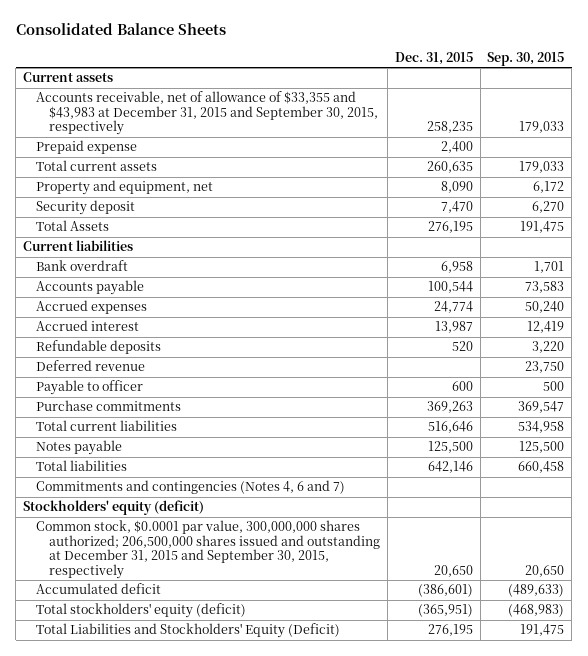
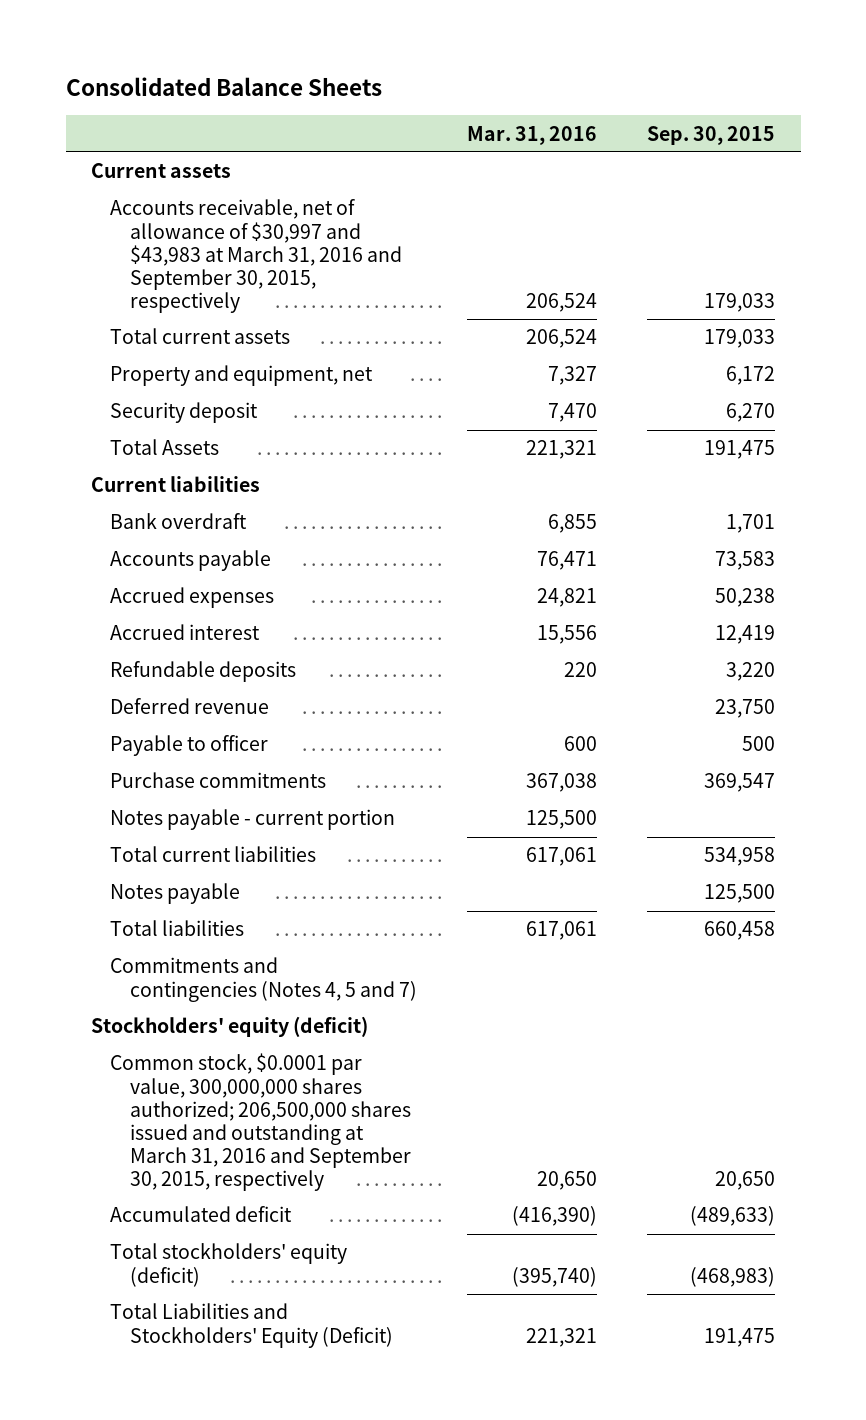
- | Dec. 31, 2015 | Sep. 30, 2015
+ | Mar. 31, 2016 | Sep. 30, 2015
- Accounts receivable, net of allowance of $33,355 and $43,983 at December 31, 2015 and September 30, 2015, respectively | 258,235 | 179,033
- Prepaid expense | 2,400 |
+ Accounts receivable, net of allowance of $30,997 and $43,983 at March 31, 2016 and September 30, 2015, respectively | 206,524 | 179,033
- Accrued expenses | 24,774 | 50,240
+ Accrued expenses | 24,821 | 50,238
+ Notes payable - current portion | 125,500 |
- Commitments and contingencies (Notes 4, 6 and 7)
+ Commitments and contingencies (Notes 4, 5 and 7)
- Common stock, $0.0001 par value, 300,000,000 shares authorized; 206,500,000 shares issued and outstanding at December 31, 2015 and September 30, 2015, respectively | 20,650 | 20,650
+ Common stock, $0.0001 par value, 300,000,000 shares authorized; 206,500,000 shares issued and outstanding at March 31, 2016 and September 30, 2015, respectively | 20,650 | 20,650

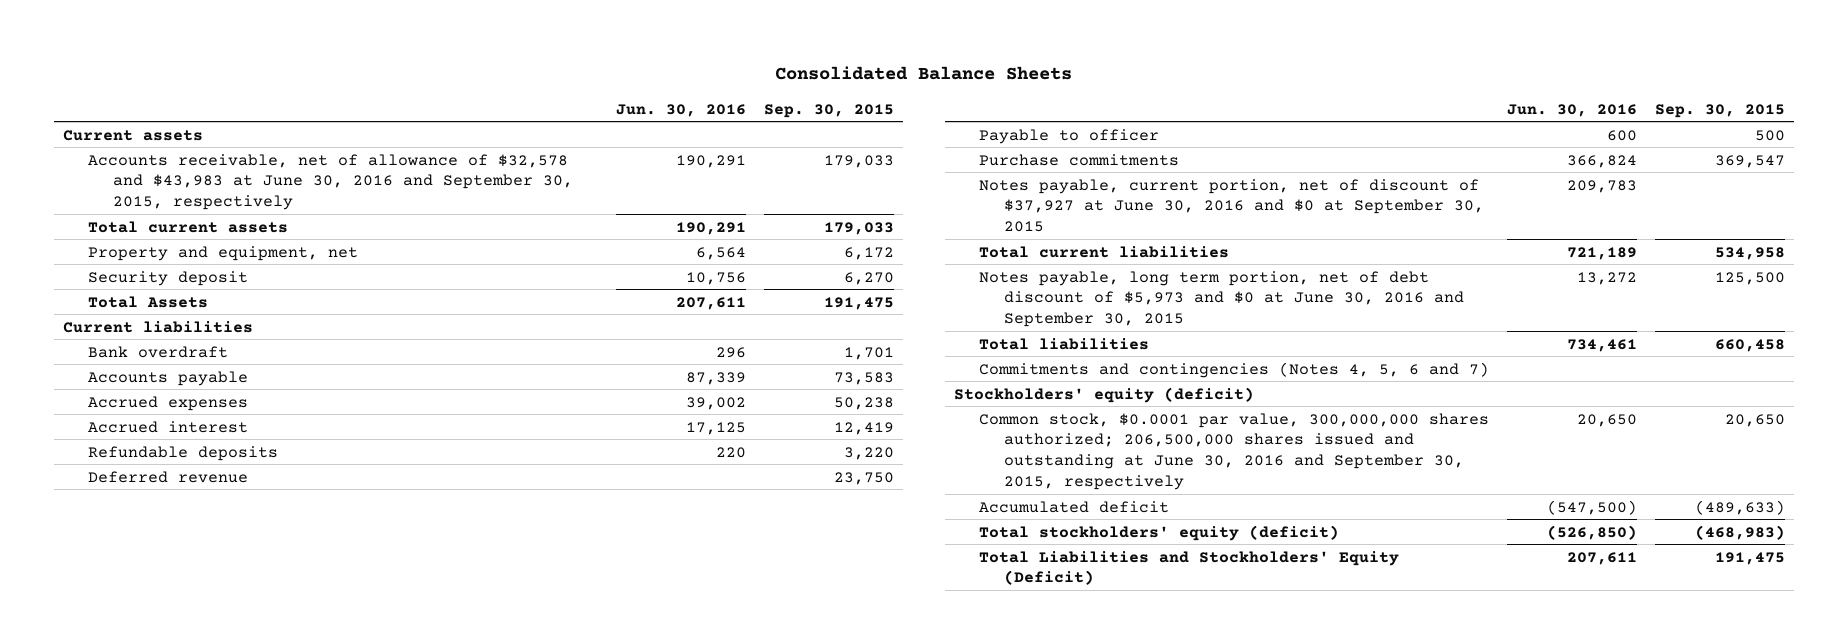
- | Mar. 31, 2016 | Sep. 30, 2015
+ | Jun. 30, 2016 | Sep. 30, 2015
- Accounts receivable, net of allowance of $30,997 and $43,983 at March 31, 2016 and September 30, 2015, respectively | 206,524 | 179,033
+ Accounts receivable, net of allowance of $32,578 and $43,983 at June 30, 2016 and September 30, 2015, respectively | 190,291 | 179,033
- Notes payable - current portion | 125,500 |
+ Notes payable, current portion, net of discount of $37,927 at June 30, 2016 and $0 at September 30, 2015 | 209,783 |
- Notes payable | | 125,500
+ Notes payable, long term portion, net of debt discount of $5,973 and $0 at June 30, 2016 and September 30, 2015 | 13,272 | 125,500
- Commitments and contingencies (Notes 4, 5 and 7)
+ Commitments and contingencies (Notes 4, 5, 6 and 7)
- Common stock, $0.0001 par value, 300,000,000 shares authorized; 206,500,000 shares issued and outstanding at March 31, 2016 and September 30, 2015, respectively | 20,650 | 20,650
+ Common stock, $0.0001 par value, 300,000,000 shares authorized; 206,500,000 shares issued and outstanding at June 30, 2016 and September 30, 2015, respectively | 20,650 | 20,650

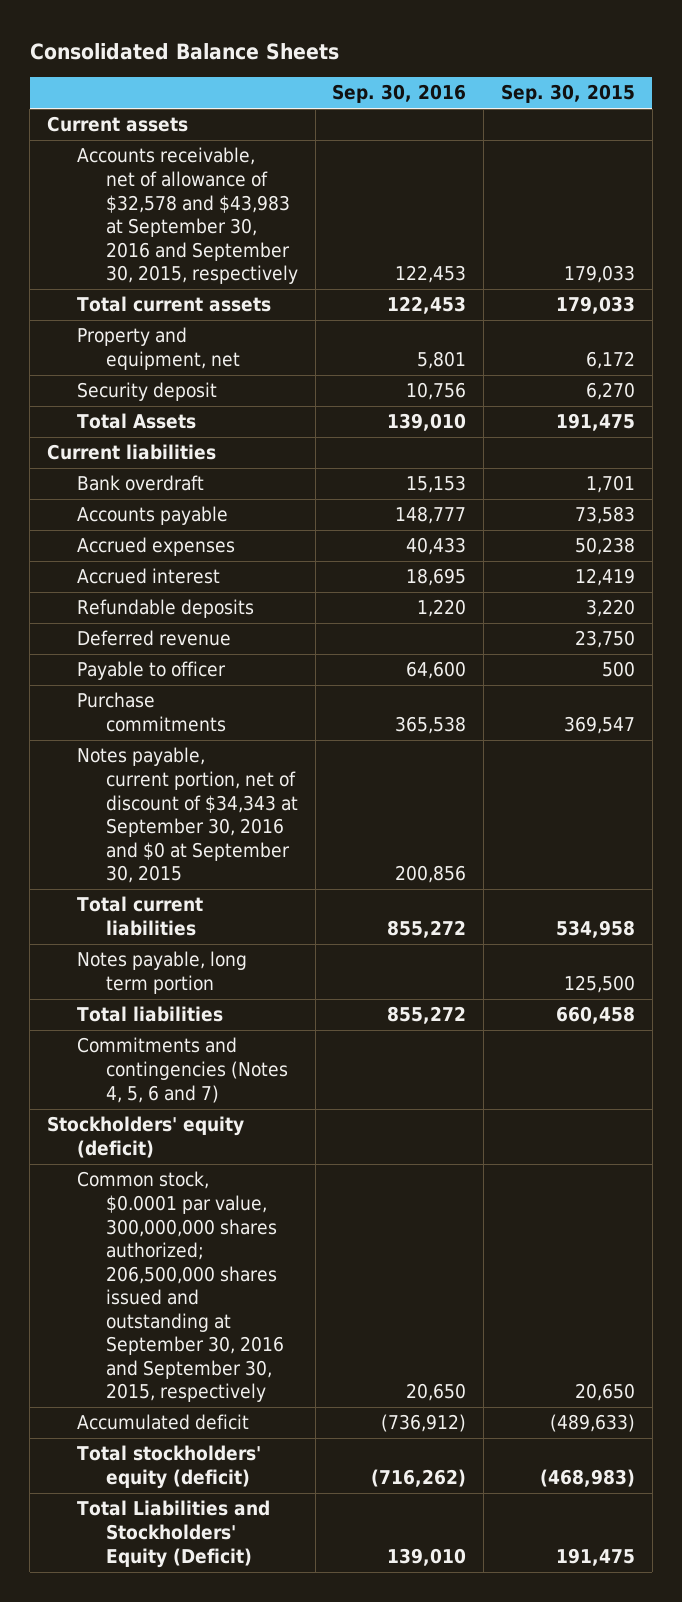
- | Jun. 30, 2016 | Sep. 30, 2015
+ | Sep. 30, 2016 | Sep. 30, 2015
- Accounts receivable, net of allowance of $32,578 and $43,983 at June 30, 2016 and September 30, 2015, respectively | 190,291 | 179,033
+ Accounts receivable, net of allowance of $32,578 and $43,983 at September 30, 2016 and September 30, 2015, respectively | 122,453 | 179,033
- Notes payable, current portion, net of discount of $37,927 at June 30, 2016 and $0 at September 30, 2015 | 209,783 |
+ Notes payable, current portion, net of discount of $34,343 at September 30, 2016 and $0 at September 30, 2015 | 200,856 |
- Notes payable, long term portion, net of debt discount of $5,973 and $0 at June 30, 2016 and September 30, 2015 | 13,272 | 125,500
+ Notes payable, long term portion | | 125,500
- Common stock, $0.0001 par value, 300,000,000 shares authorized; 206,500,000 shares issued and outstanding at June 30, 2016 and September 30, 2015, respectively | 20,650 | 20,650
+ Common stock, $0.0001 par value, 300,000,000 shares authorized; 206,500,000 shares issued and outstanding at September 30, 2016 and September 30, 2015, respectively | 20,650 | 20,650

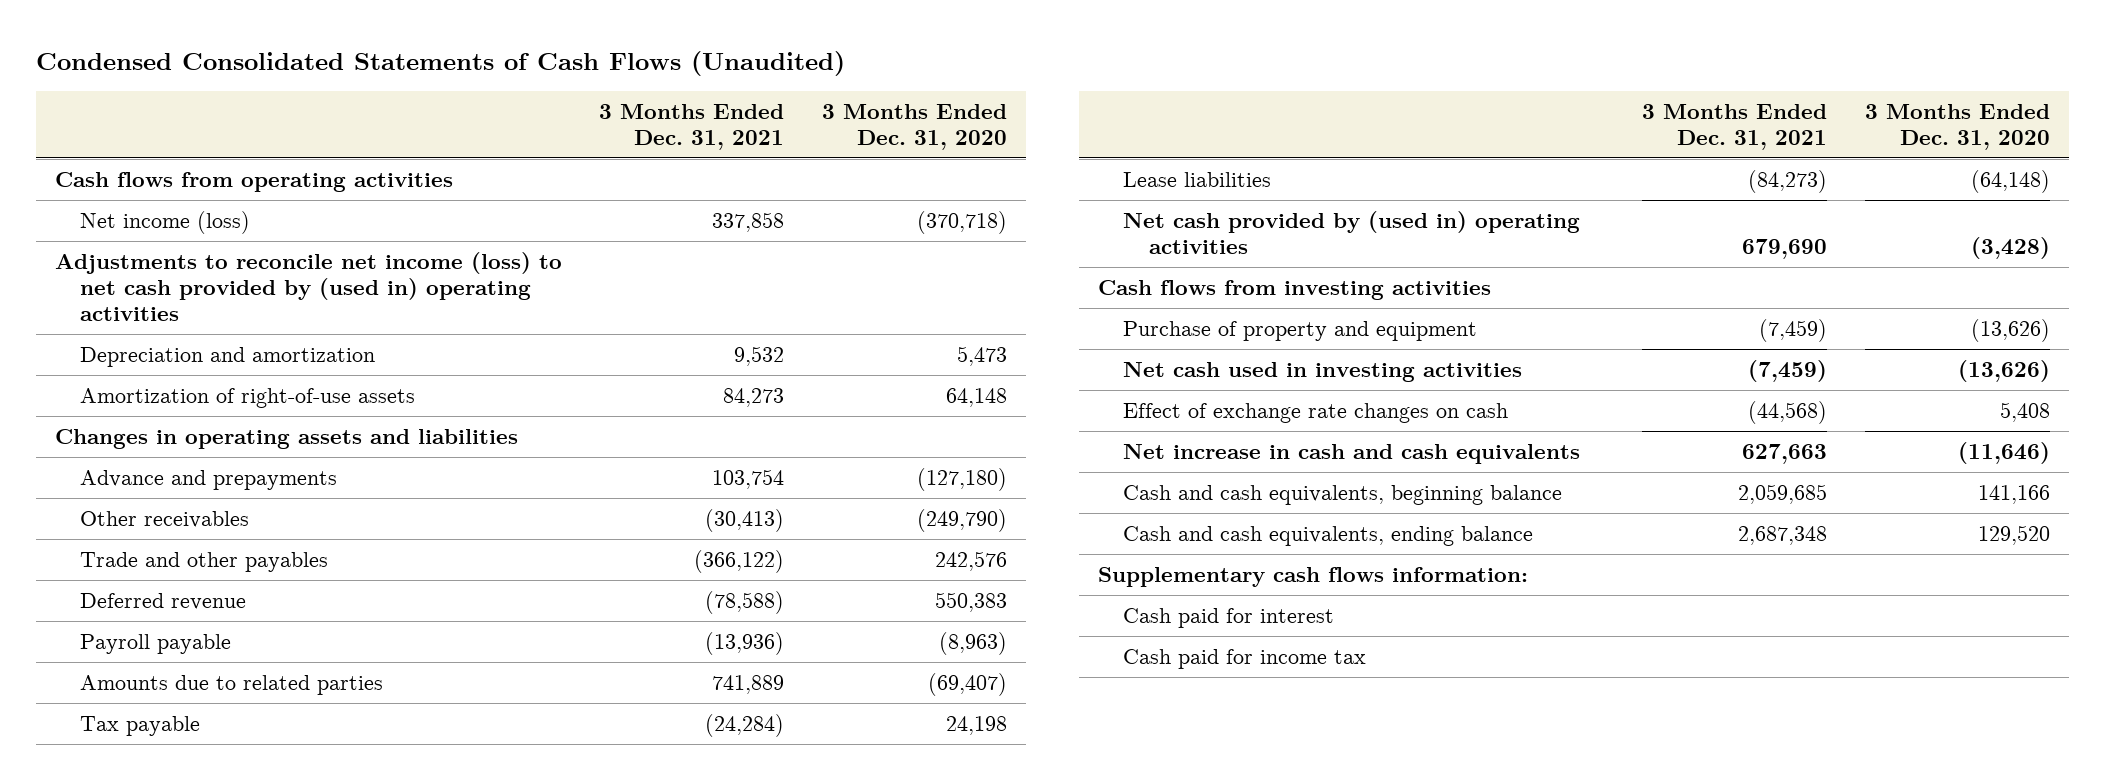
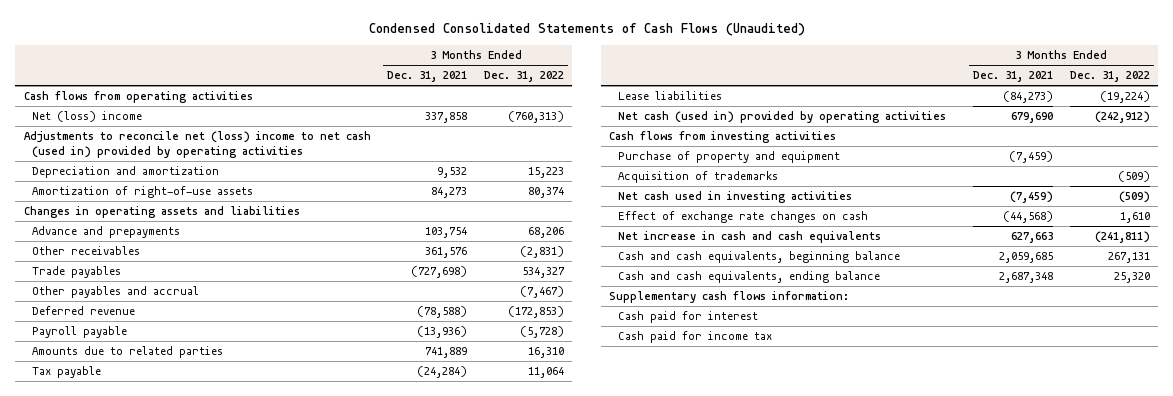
- | 3 Months Ended Dec. 31, 2021 | 3 Months Ended Dec. 31, 2020
+ | 3 Months Ended Dec. 31, 2021 | 3 Months Ended Dec. 31, 2022
- Net income (loss) | 337,858 | (370,718)
- Adjustments to reconcile net income (loss) to net cash provided by (used in) operating activities
+ Net (loss) income | 337,858 | (760,313)
+ Adjustments to reconcile net (loss) income to net cash (used in) provided by operating activities
- Other receivables | (30,413) | (249,790)
- Trade and other payables | (366,122) | 242,576
+ Other receivables | 361,576 | (2,831)
+ Trade payables | (727,698) | 534,327
+ Other payables and accrual | | (7,467)
- Net cash provided by (used in) operating activities | 679,690 | (3,428)
+ Net cash (used in) provided by operating activities | 679,690 | (242,912)
+ Acquisition of trademarks | | (509)

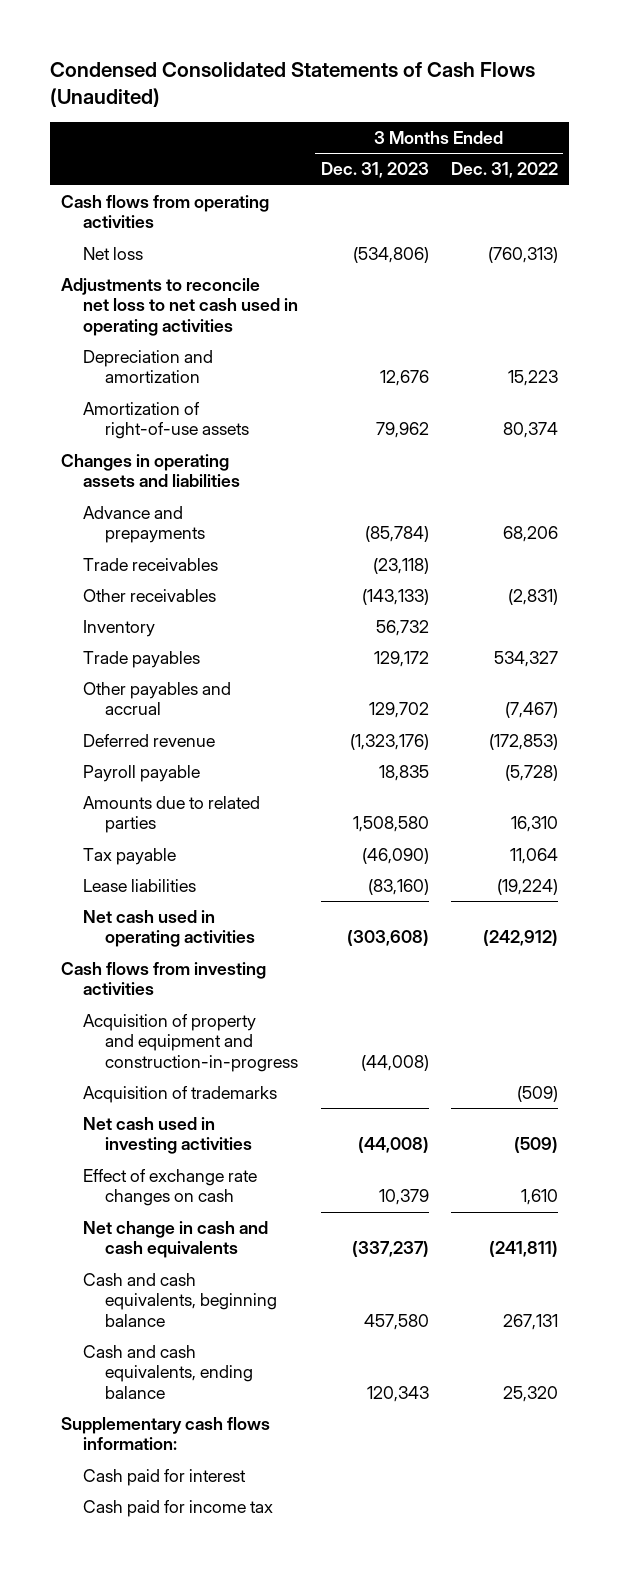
- | 3 Months Ended Dec. 31, 2021 | 3 Months Ended Dec. 31, 2022
+ | 3 Months Ended Dec. 31, 2023 | 3 Months Ended Dec. 31, 2022
- Net (loss) income | 337,858 | (760,313)
- Adjustments to reconcile net (loss) income to net cash (used in) provided by operating activities
+ Net loss | (534,806) | (760,313)
+ Adjustments to reconcile net loss to net cash used in operating activities
+ Trade receivables | (23,118) |
+ Inventory | 56,732 |
- Net cash (used in) provided by operating activities | 679,690 | (242,912)
+ Net cash used in operating activities | (303,608) | (242,912)
- Purchase of property and equipment | (7,459) |
+ Acquisition of property and equipment and construction-in-progress | (44,008) |
- Net increase in cash and cash equivalents | 627,663 | (241,811)
+ Net change in cash and cash equivalents | (337,237) | (241,811)

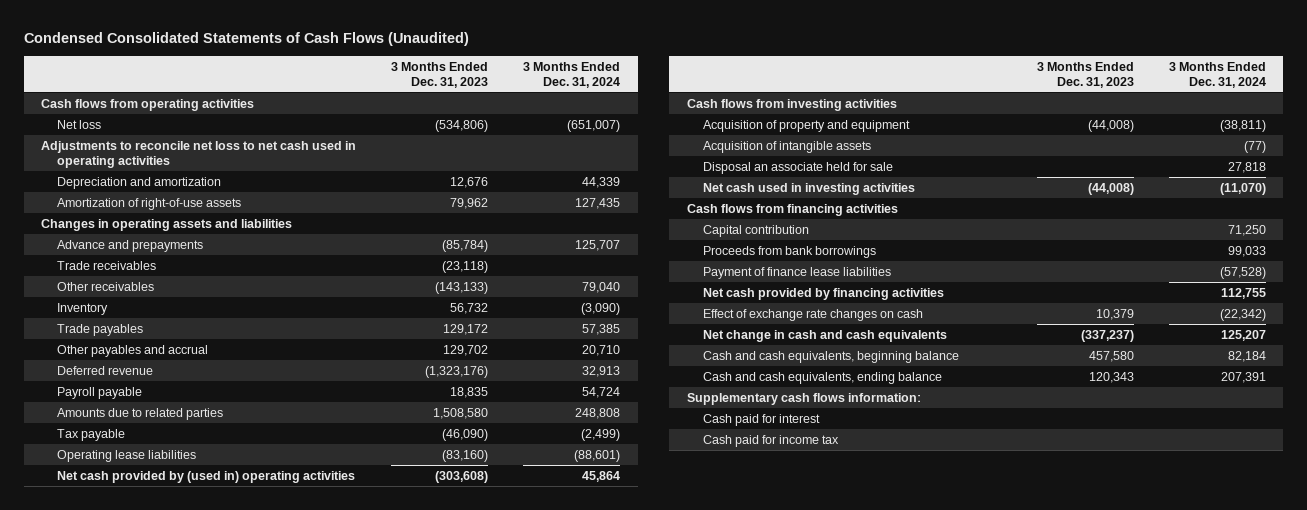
- | 3 Months Ended Dec. 31, 2023 | 3 Months Ended Dec. 31, 2022
+ | 3 Months Ended Dec. 31, 2023 | 3 Months Ended Dec. 31, 2024
- Lease liabilities | (83,160) | (19,224)
- Net cash used in operating activities | (303,608) | (242,912)
+ Operating lease liabilities | (83,160) | (88,601)
+ Net cash provided by (used in) operating activities | (303,608) | 45,864
- Acquisition of property and equipment and construction-in-progress | (44,008) |
- Acquisition of trademarks | | (509)
+ Acquisition of property and equipment | (44,008) | (38,811)
+ Acquisition of intangible assets | | (77)
+ Disposal an associate held for sale | | 27,818
+ Cash flows from financing activities
+ Capital contribution | | 71,250
+ Proceeds from bank borrowings | | 99,033
+ Payment of finance lease liabilities | | (57,528)
+ Net cash provided by financing activities | | 112,755

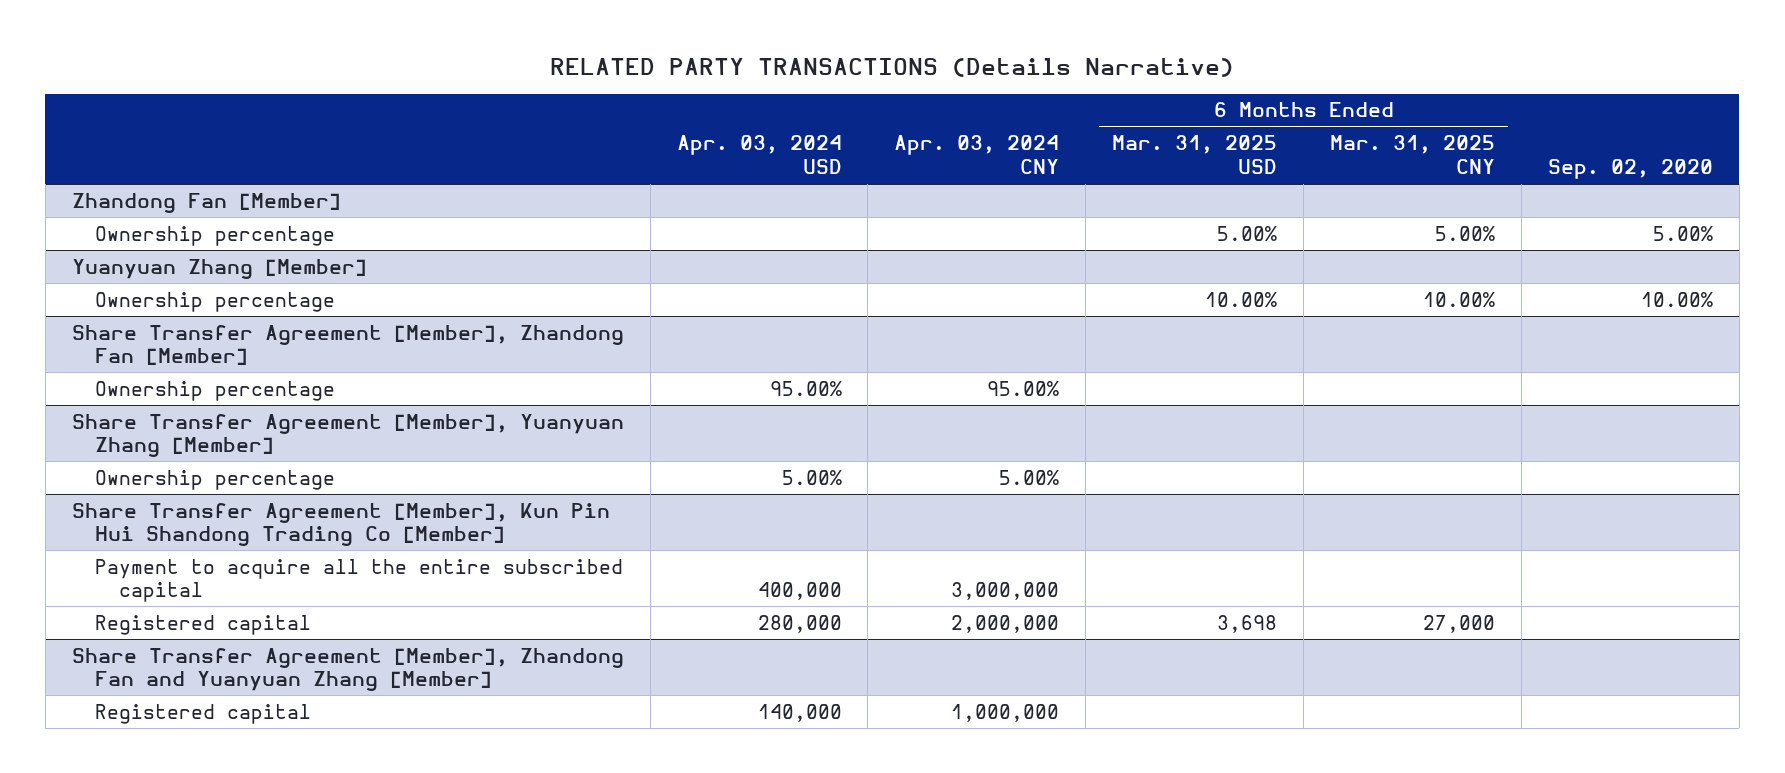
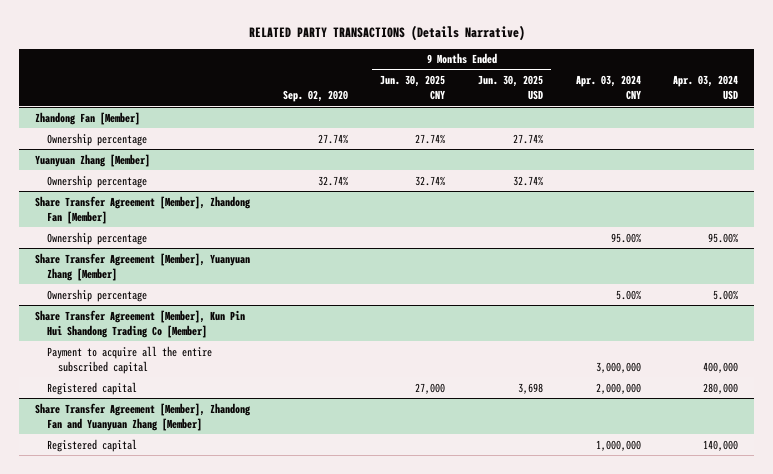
- | Apr. 03, 2024 USD | Apr. 03, 2024 CNY | 6 Months Ended Mar. 31, 2025 USD | 6 Months Ended Mar. 31, 2025 CNY | Sep. 02, 2020
+ | Sep. 02, 2020 | 9 Months Ended Jun. 30, 2025 CNY | 9 Months Ended Jun. 30, 2025 USD | Apr. 03, 2024 CNY | Apr. 03, 2024 USD
@ Zhandong Fan [Member]
- Ownership percentage | | | 5.00% | 5.00% | 5.00%
+ Ownership percentage | 27.74% | 27.74% | 27.74% | |
@ Yuanyuan Zhang [Member]
- Ownership percentage | | | 10.00% | 10.00% | 10.00%
+ Ownership percentage | 32.74% | 32.74% | 32.74% | |

